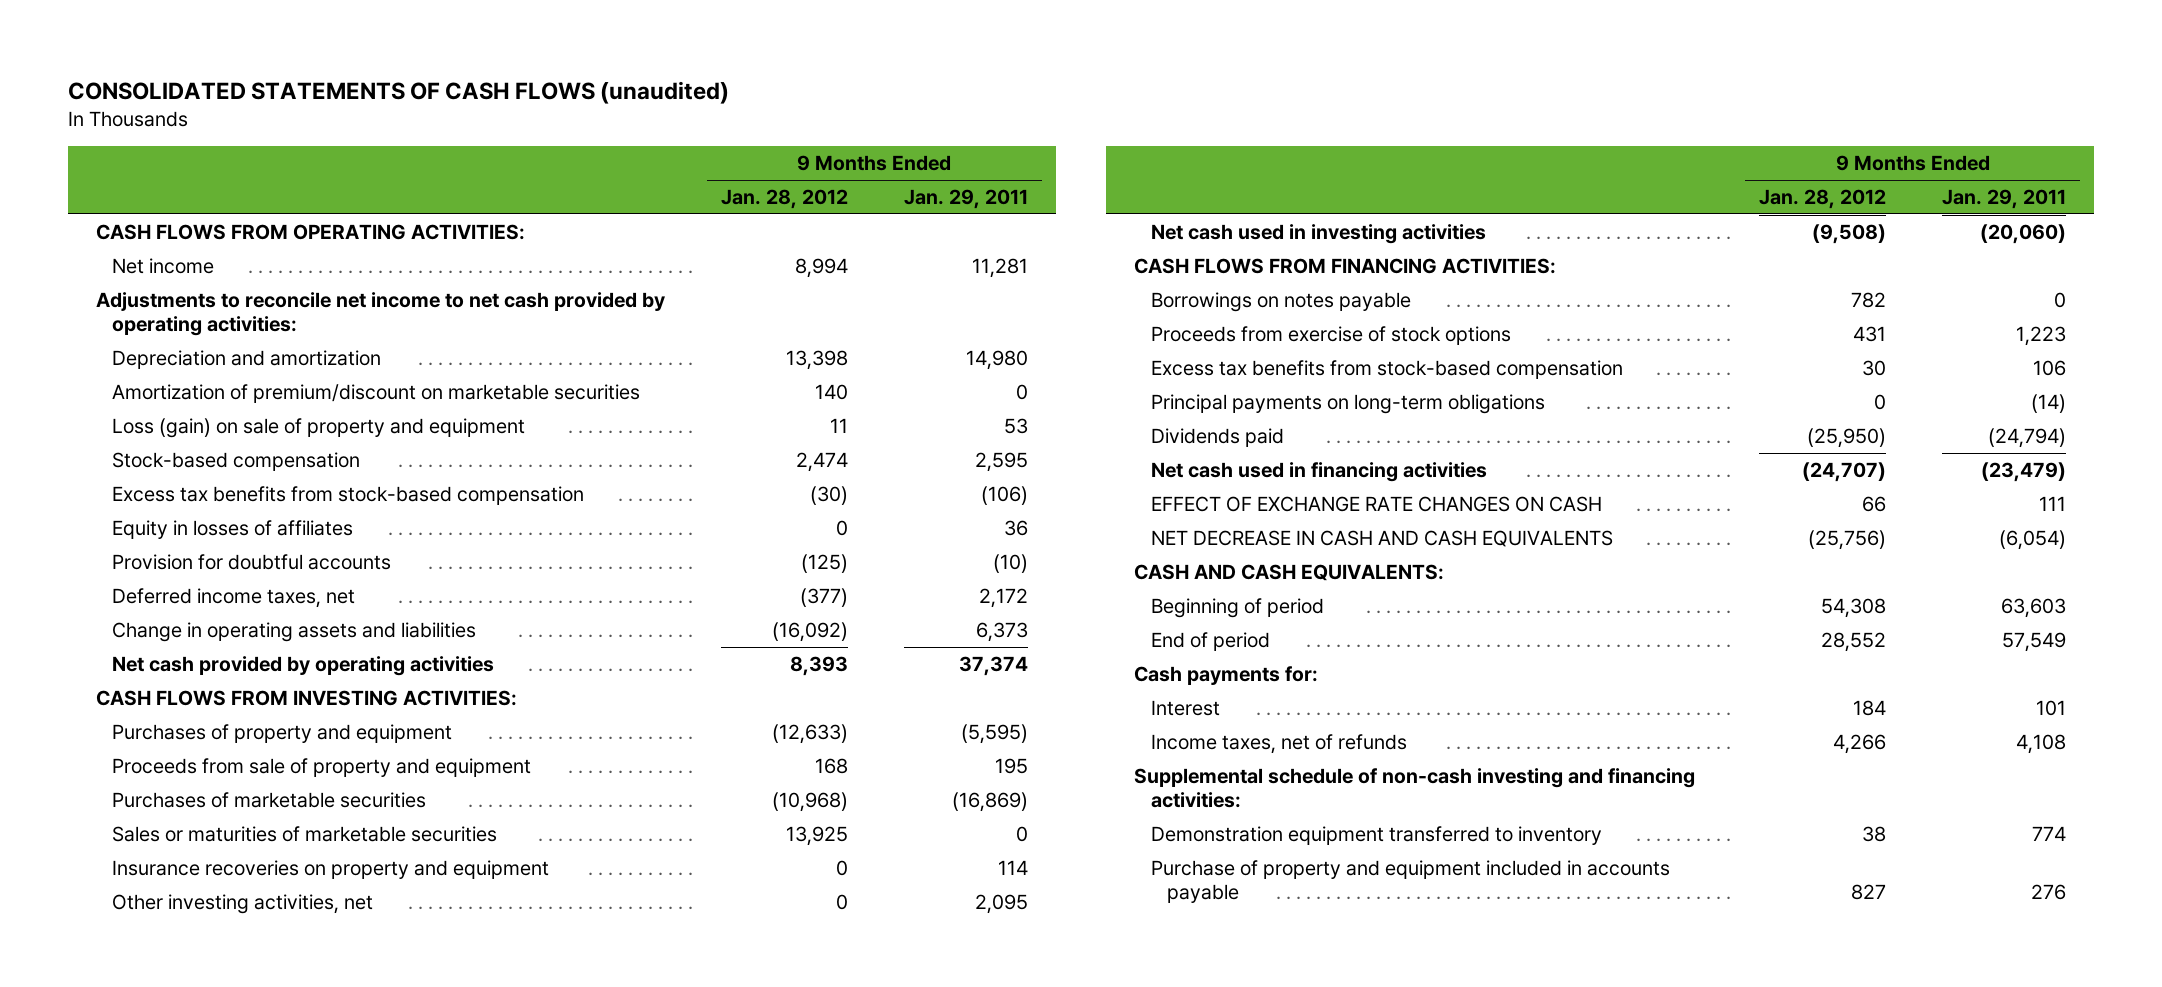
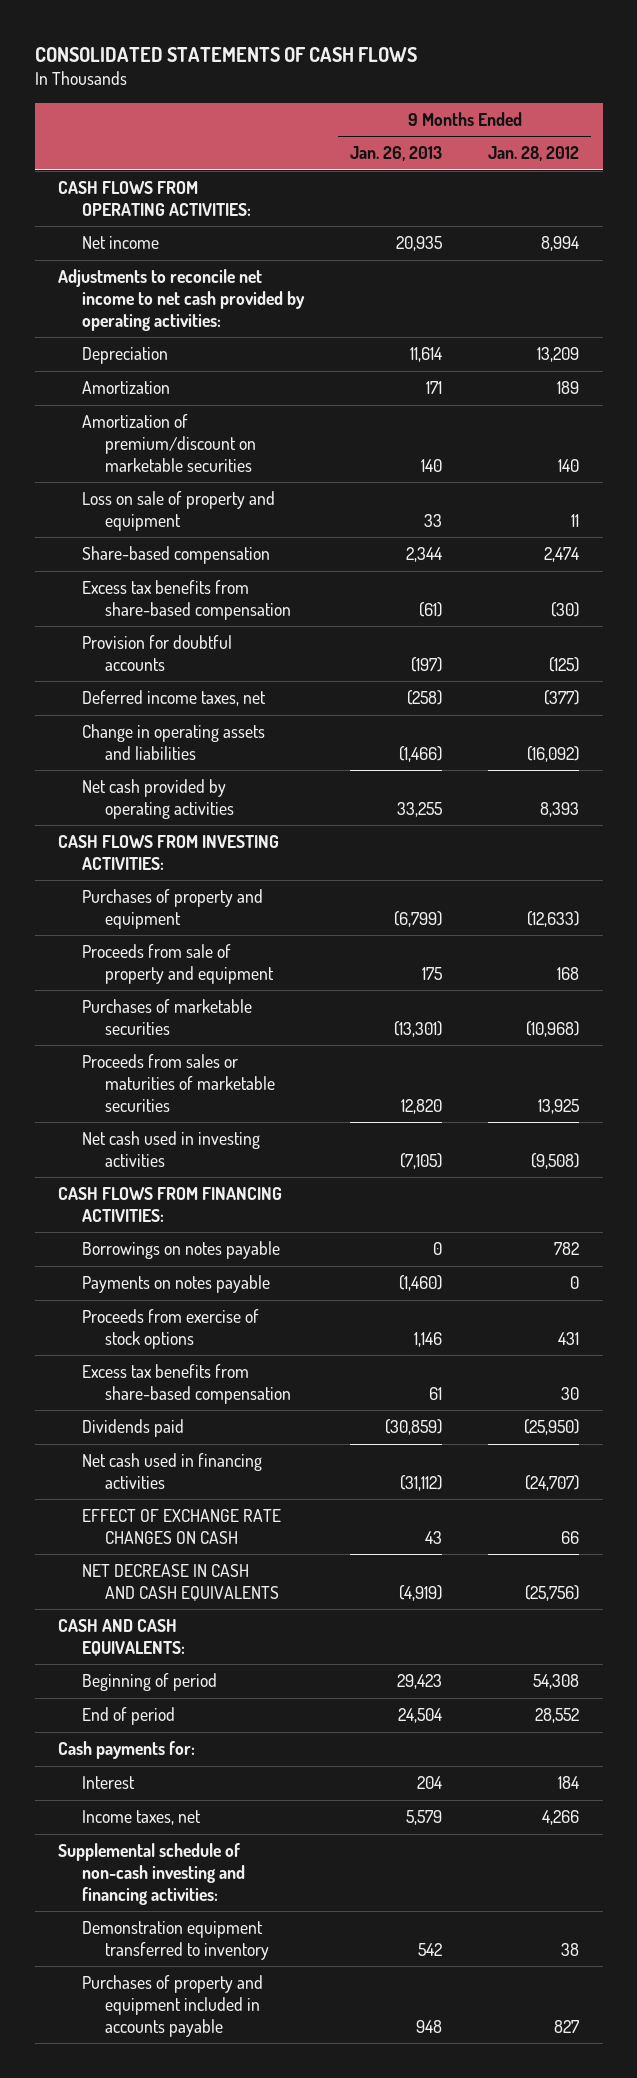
- CONSOLIDATED STATEMENTS OF CASH FLOWS (unaudited)
+ CONSOLIDATED STATEMENTS OF CASH FLOWS
- | 9 Months Ended Jan. 28, 2012 | 9 Months Ended Jan. 29, 2011
+ | 9 Months Ended Jan. 26, 2013 | 9 Months Ended Jan. 28, 2012
- Depreciation and amortization | 13,398 | 14,980
+ Depreciation | 11,614 | 13,209
+ Amortization | 171 | 189
- Loss (gain) on sale of property and equipment | 11 | 53
- Stock-based compensation | 2,474 | 2,595
- Excess tax benefits from stock-based compensation | (30) | (106)
- Equity in losses of affiliates | 0 | 36
+ Loss on sale of property and equipment | 33 | 11
+ Share-based compensation | 2,344 | 2,474
+ Excess tax benefits from share-based compensation | (61) | (30)
- Sales or maturities of marketable securities | 13,925 | 0
- Insurance recoveries on property and equipment | 0 | 114
- Other investing activities, net | 0 | 2,095
+ Proceeds from sales or maturities of marketable securities | 12,820 | 13,925
+ Payments on notes payable | (1,460) | 0
- Excess tax benefits from stock-based compensation | 30 | 106
- Principal payments on long-term obligations | 0 | (14)
+ Excess tax benefits from share-based compensation | 61 | 30
- Income taxes, net of refunds | 4,266 | 4,108
+ Income taxes, net | 5,579 | 4,266
- Purchase of property and equipment included in accounts payable | 827 | 276
+ Purchases of property and equipment included in accounts payable | 948 | 827

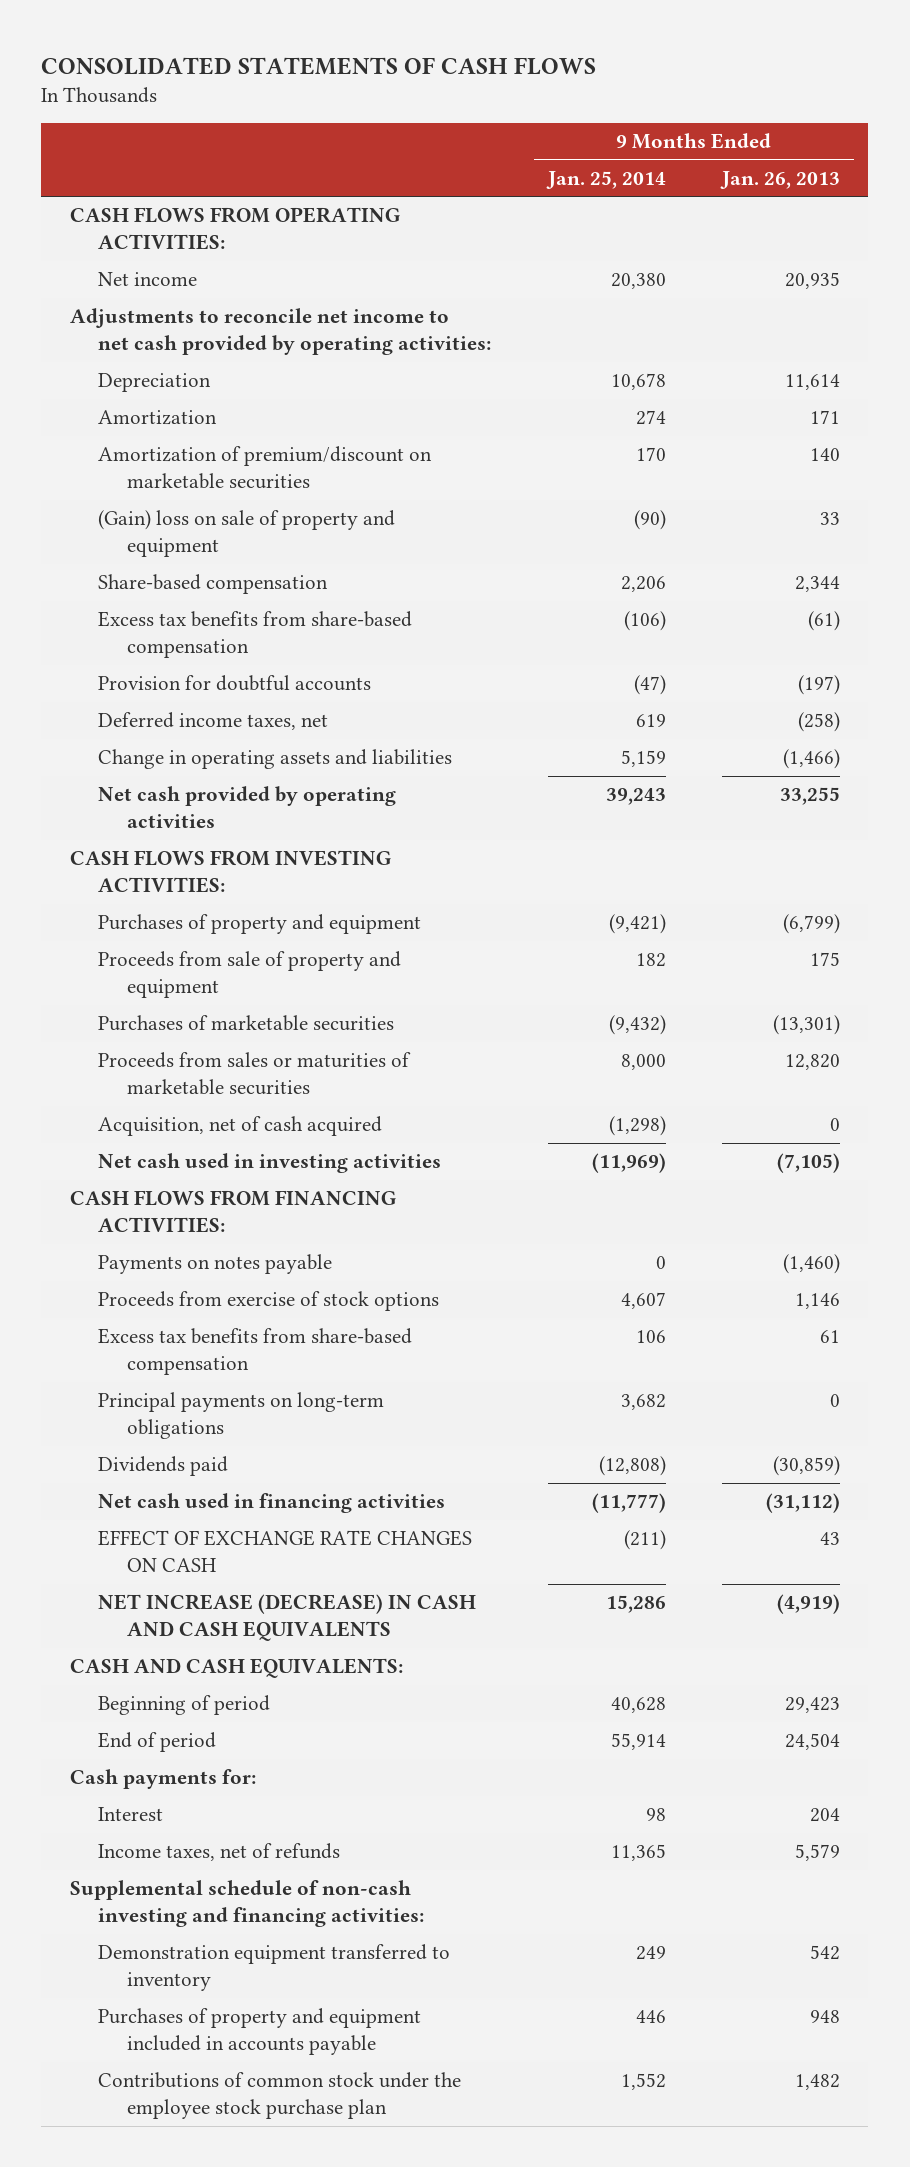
- | 9 Months Ended Jan. 26, 2013 | 9 Months Ended Jan. 28, 2012
+ | 9 Months Ended Jan. 25, 2014 | 9 Months Ended Jan. 26, 2013
- Loss on sale of property and equipment | 33 | 11
+ (Gain) loss on sale of property and equipment | (90) | 33
+ Acquisition, net of cash acquired | (1,298) | 0
- Borrowings on notes payable | 0 | 782
+ Principal payments on long-term obligations | 3,682 | 0
- NET DECREASE IN CASH AND CASH EQUIVALENTS | (4,919) | (25,756)
+ NET INCREASE (DECREASE) IN CASH AND CASH EQUIVALENTS | 15,286 | (4,919)
- Income taxes, net | 5,579 | 4,266
+ Income taxes, net of refunds | 11,365 | 5,579
+ Contributions of common stock under the employee stock purchase plan | 1,552 | 1,482

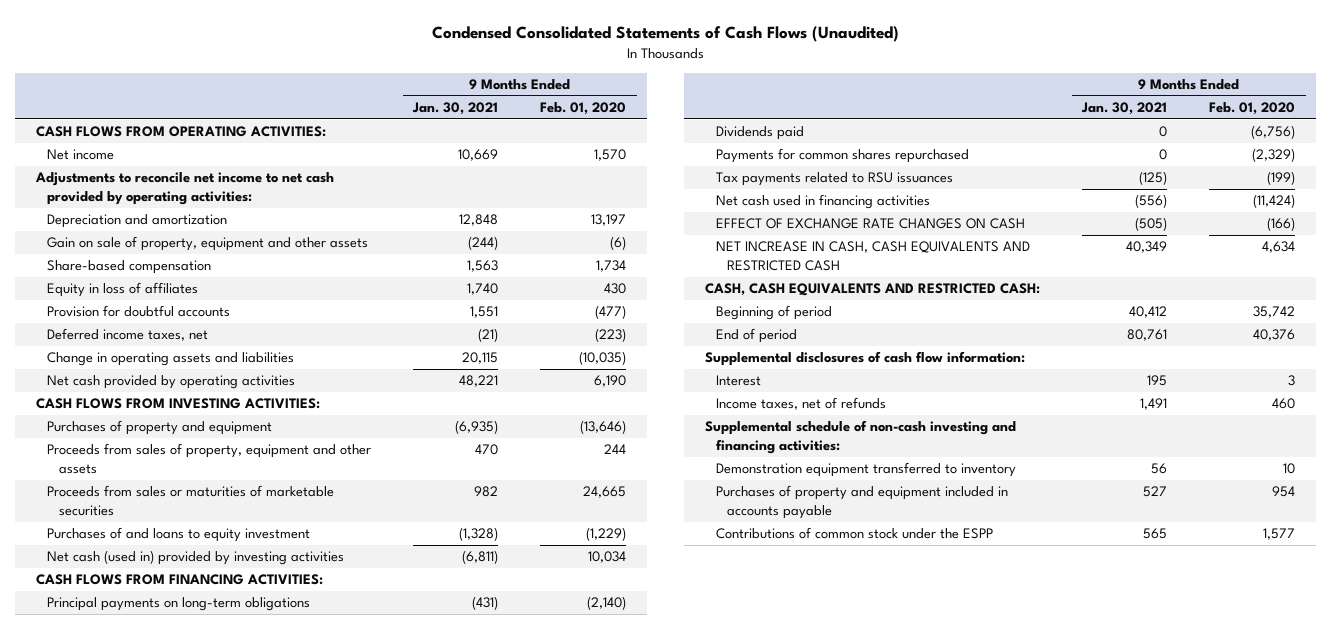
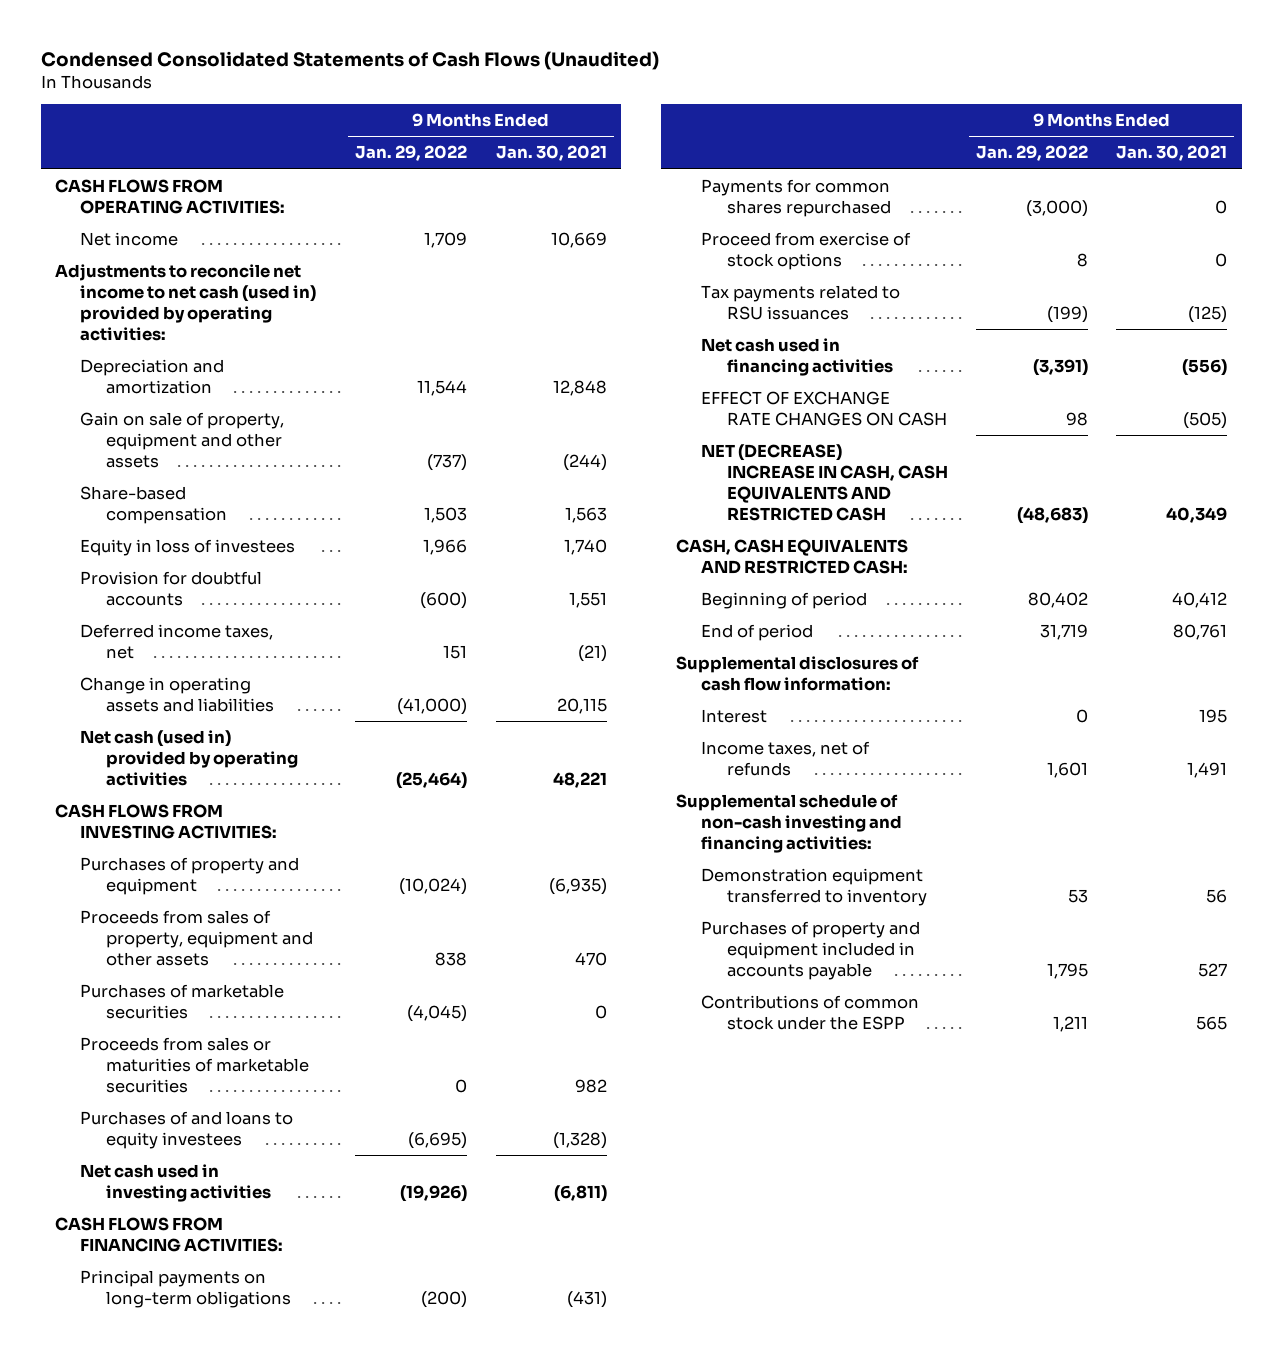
- | 9 Months Ended Jan. 30, 2021 | 9 Months Ended Feb. 01, 2020
+ | 9 Months Ended Jan. 29, 2022 | 9 Months Ended Jan. 30, 2021
- Adjustments to reconcile net income to net cash provided by operating activities:
+ Adjustments to reconcile net income to net cash (used in) provided by operating activities:
- Equity in loss of affiliates | 1,740 | 430
+ Equity in loss of investees | 1,966 | 1,740
- Net cash provided by operating activities | 48,221 | 6,190
+ Net cash (used in) provided by operating activities | (25,464) | 48,221
+ Purchases of marketable securities | (4,045) | 0
- Purchases of and loans to equity investment | (1,328) | (1,229)
- Net cash (used in) provided by investing activities | (6,811) | 10,034
+ Purchases of and loans to equity investees | (6,695) | (1,328)
+ Net cash used in investing activities | (19,926) | (6,811)
- Dividends paid | 0 | (6,756)
+ Proceed from exercise of stock options | 8 | 0
- NET INCREASE IN CASH, CASH EQUIVALENTS AND RESTRICTED CASH | 40,349 | 4,634
+ NET (DECREASE) INCREASE IN CASH, CASH EQUIVALENTS AND RESTRICTED CASH | (48,683) | 40,349

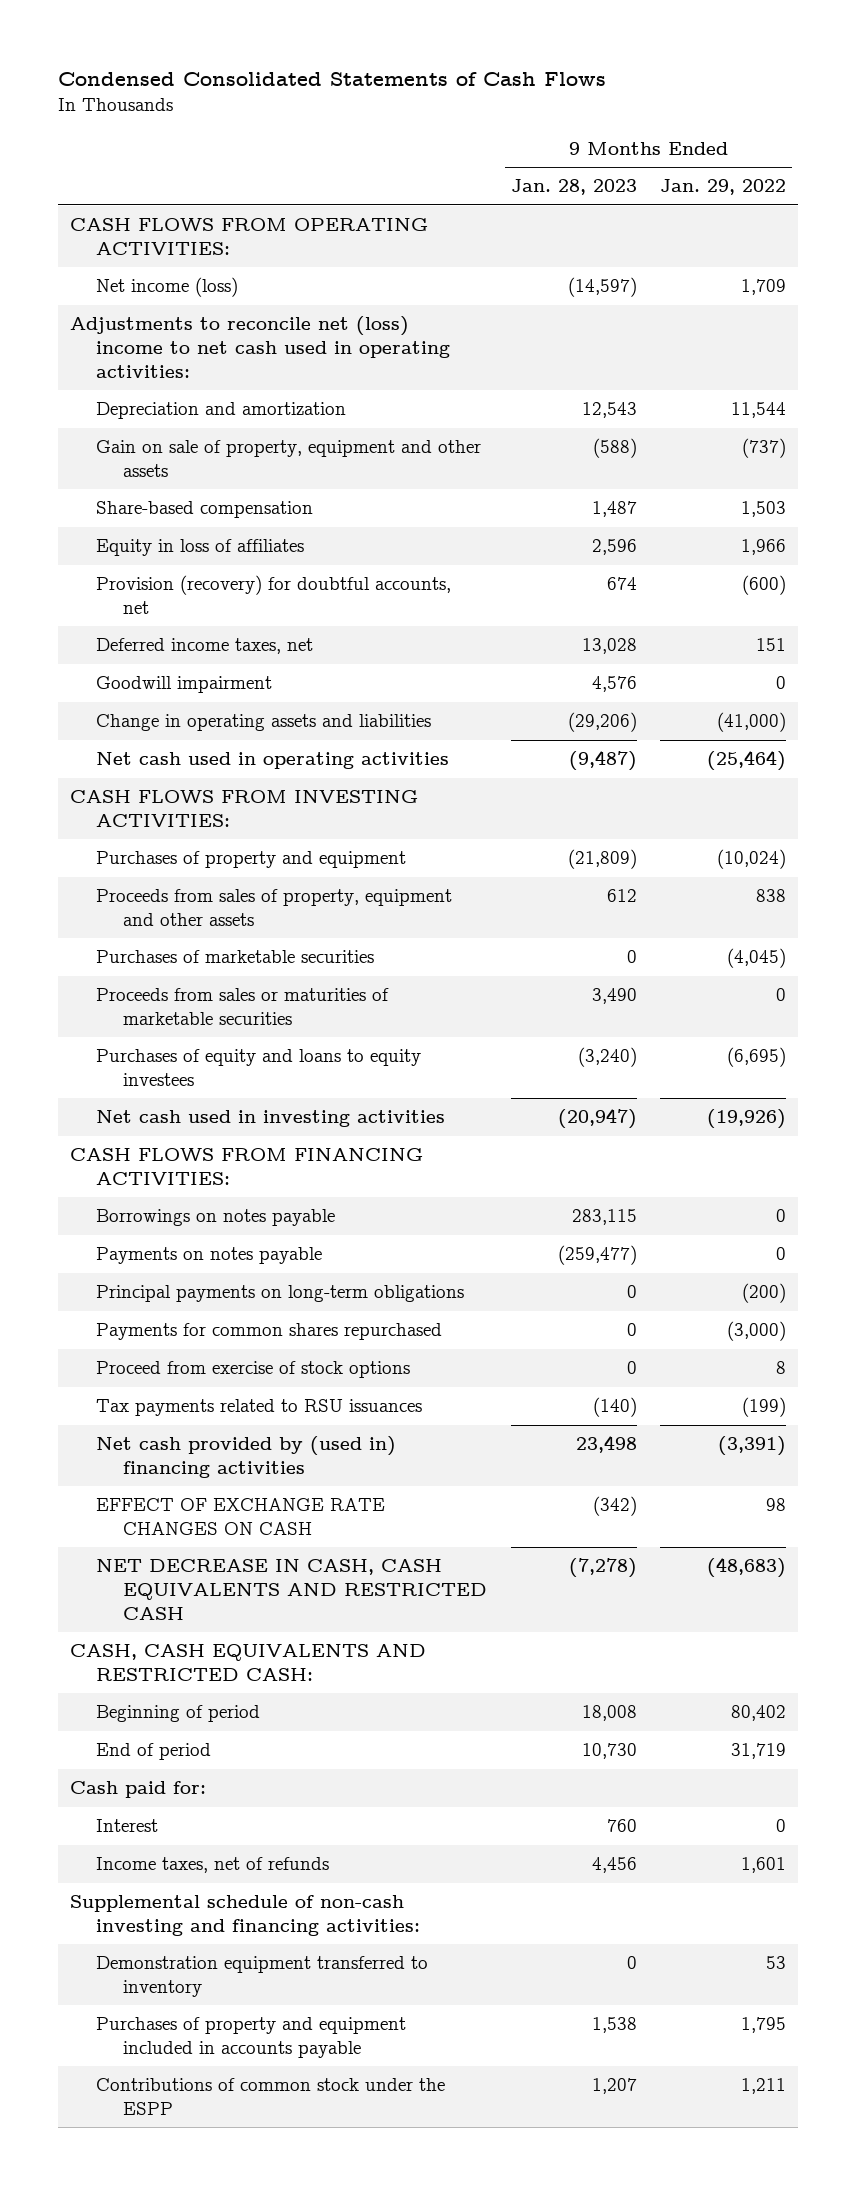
- Condensed Consolidated Statements of Cash Flows (Unaudited)
+ Condensed Consolidated Statements of Cash Flows
- | 9 Months Ended Jan. 29, 2022 | 9 Months Ended Jan. 30, 2021
+ | 9 Months Ended Jan. 28, 2023 | 9 Months Ended Jan. 29, 2022
- Net income | 1,709 | 10,669
- Adjustments to reconcile net income to net cash (used in) provided by operating activities:
+ Net income (loss) | (14,597) | 1,709
+ Adjustments to reconcile net (loss) income to net cash used in operating activities:
- Equity in loss of investees | 1,966 | 1,740
- Provision for doubtful accounts | (600) | 1,551
+ Equity in loss of affiliates | 2,596 | 1,966
+ Provision (recovery) for doubtful accounts, net | 674 | (600)
+ Goodwill impairment | 4,576 | 0
- Net cash (used in) provided by operating activities | (25,464) | 48,221
+ Net cash used in operating activities | (9,487) | (25,464)
- Purchases of and loans to equity investees | (6,695) | (1,328)
+ Purchases of equity and loans to equity investees | (3,240) | (6,695)
+ Borrowings on notes payable | 283,115 | 0
+ Payments on notes payable | (259,477) | 0
- Net cash used in financing activities | (3,391) | (556)
+ Net cash provided by (used in) financing activities | 23,498 | (3,391)
- NET (DECREASE) INCREASE IN CASH, CASH EQUIVALENTS AND RESTRICTED CASH | (48,683) | 40,349
+ NET DECREASE IN CASH, CASH EQUIVALENTS AND RESTRICTED CASH | (7,278) | (48,683)
- Supplemental disclosures of cash flow information:
+ Cash paid for:

